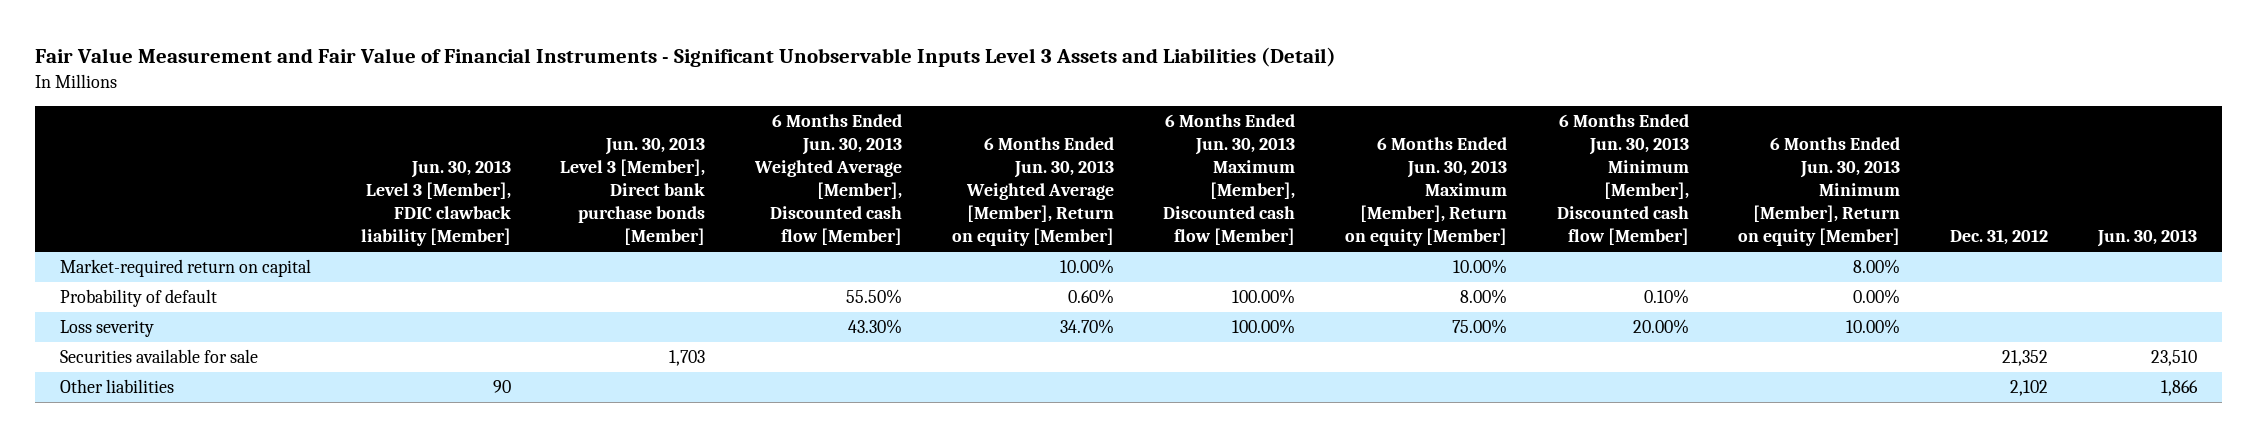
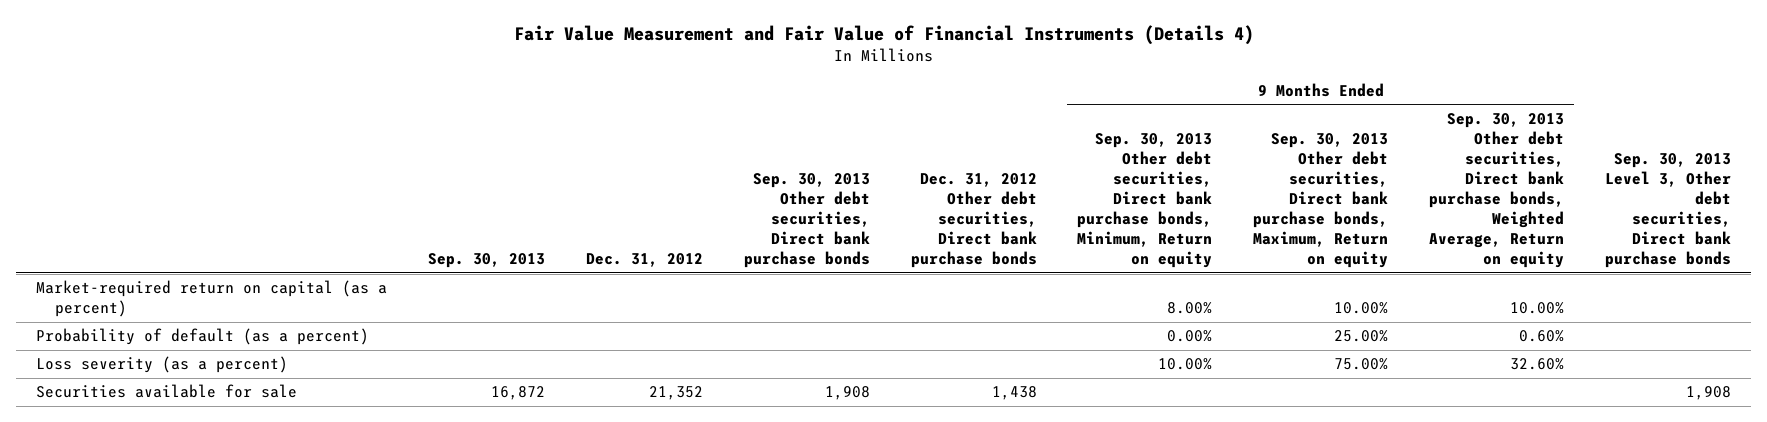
- Fair Value Measurement and Fair Value of Financial Instruments - Significant Unobservable Inputs Level 3 Assets and Liabilities (Detail)
+ Fair Value Measurement and Fair Value of Financial Instruments (Details 4)
- | Jun. 30, 2013 Level 3 [Member], FDIC clawback liability [Member] | Jun. 30, 2013 Level 3 [Member], Direct bank purchase bonds [Member] | 6 Months Ended Jun. 30, 2013 Weighted Average [Member], Discounted cash flow [Member] | 6 Months Ended Jun. 30, 2013 Weighted Average [Member], Return on equity [Member] | 6 Months Ended Jun. 30, 2013 Maximum [Member], Discounted cash flow [Member] | 6 Months Ended Jun. 30, 2013 Maximum [Member], Return on equity [Member] | 6 Months Ended Jun. 30, 2013 Minimum [Member], Discounted cash flow [Member] | 6 Months Ended Jun. 30, 2013 Minimum [Member], Return on equity [Member] | Dec. 31, 2012 | Jun. 30, 2013
+ | Sep. 30, 2013 | Dec. 31, 2012 | Sep. 30, 2013 Other debt securities, Direct bank purchase bonds | Dec. 31, 2012 Other debt securities, Direct bank purchase bonds | 9 Months Ended Sep. 30, 2013 Other debt securities, Direct bank purchase bonds, Minimum, Return on equity | 9 Months Ended Sep. 30, 2013 Other debt securities, Direct bank purchase bonds, Maximum, Return on equity | 9 Months Ended Sep. 30, 2013 Other debt securities, Direct bank purchase bonds, Weighted Average, Return on equity | Sep. 30, 2013 Level 3, Other debt securities, Direct bank purchase bonds
- Market-required return on capital | | | | 10.00% | | 10.00% | | 8.00% | |
- Probability of default | | | 55.50% | 0.60% | 100.00% | 8.00% | 0.10% | 0.00% | |
- Loss severity | | | 43.30% | 34.70% | 100.00% | 75.00% | 20.00% | 10.00% | |
+ Market-required return on capital (as a percent) | | | | | 8.00% | 10.00% | 10.00% |
+ Probability of default (as a percent) | | | | | 0.00% | 25.00% | 0.60% |
+ Loss severity (as a percent) | | | | | 10.00% | 75.00% | 32.60% |
- Other liabilities | 90 | | | | | | | | 2,102 | 1,866

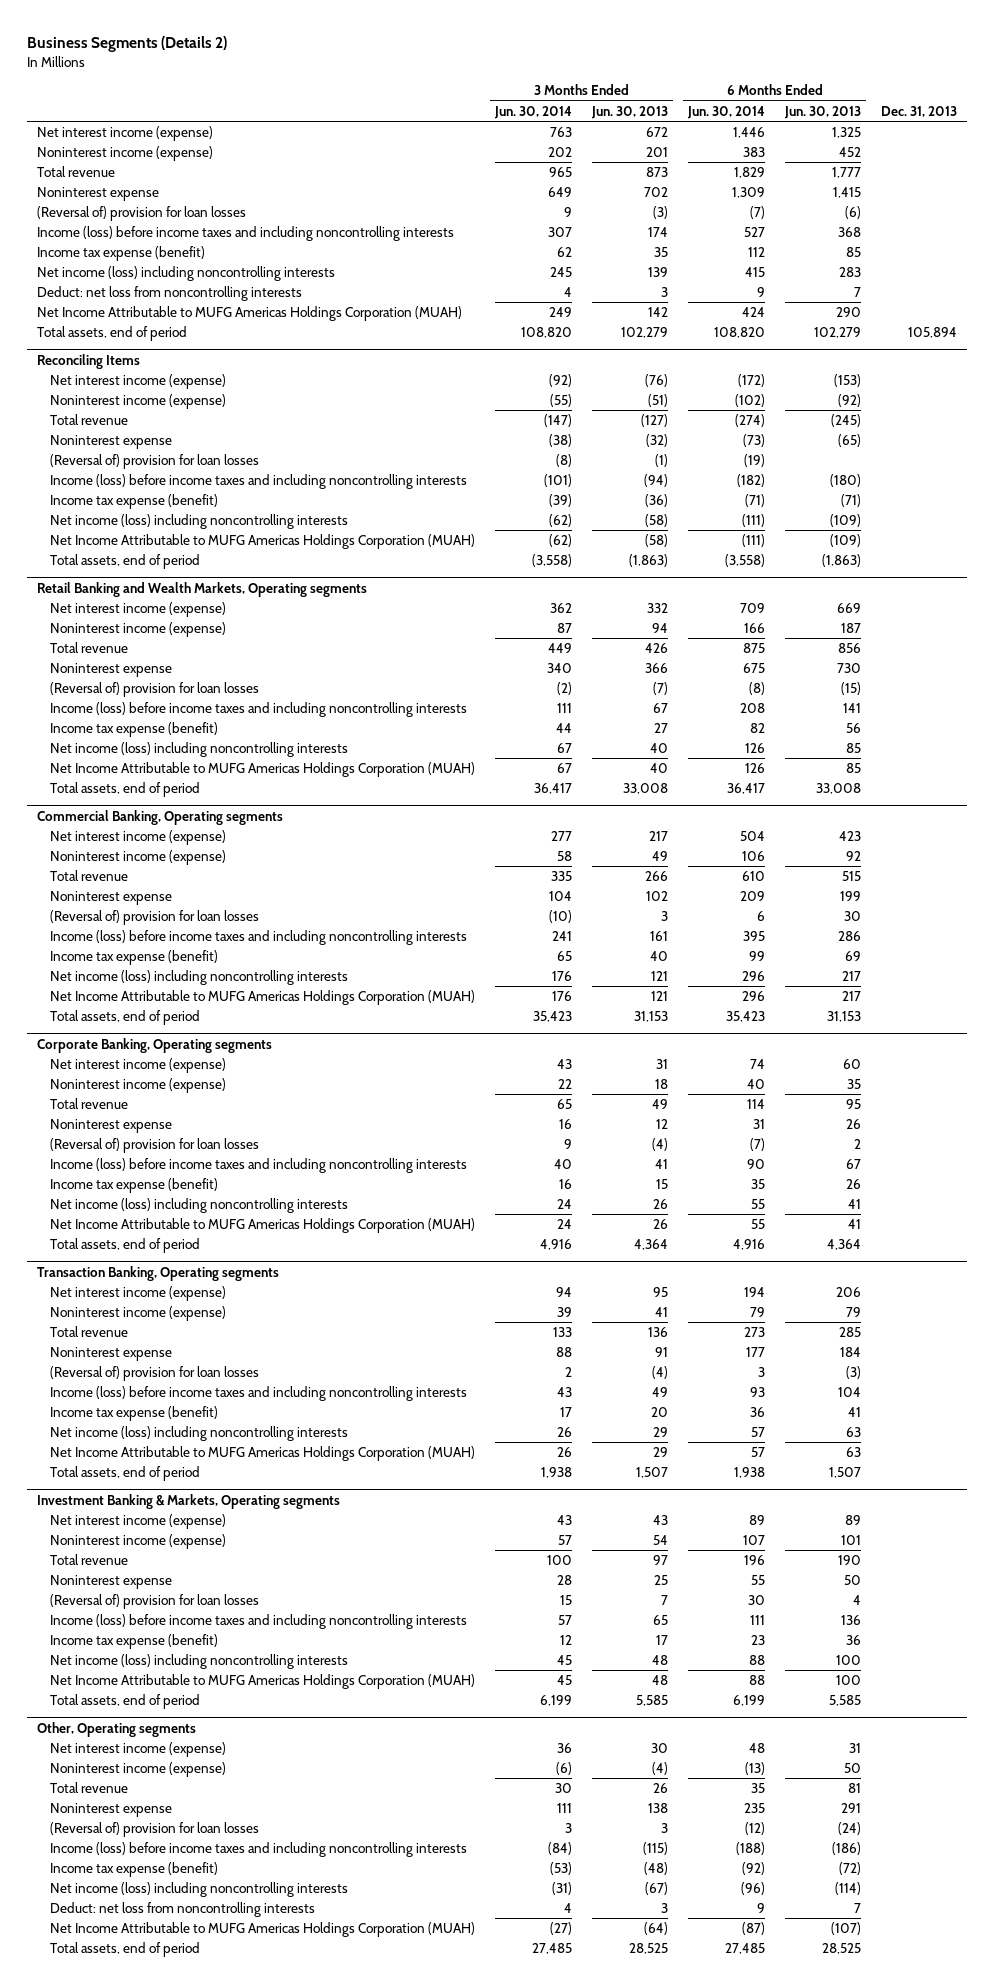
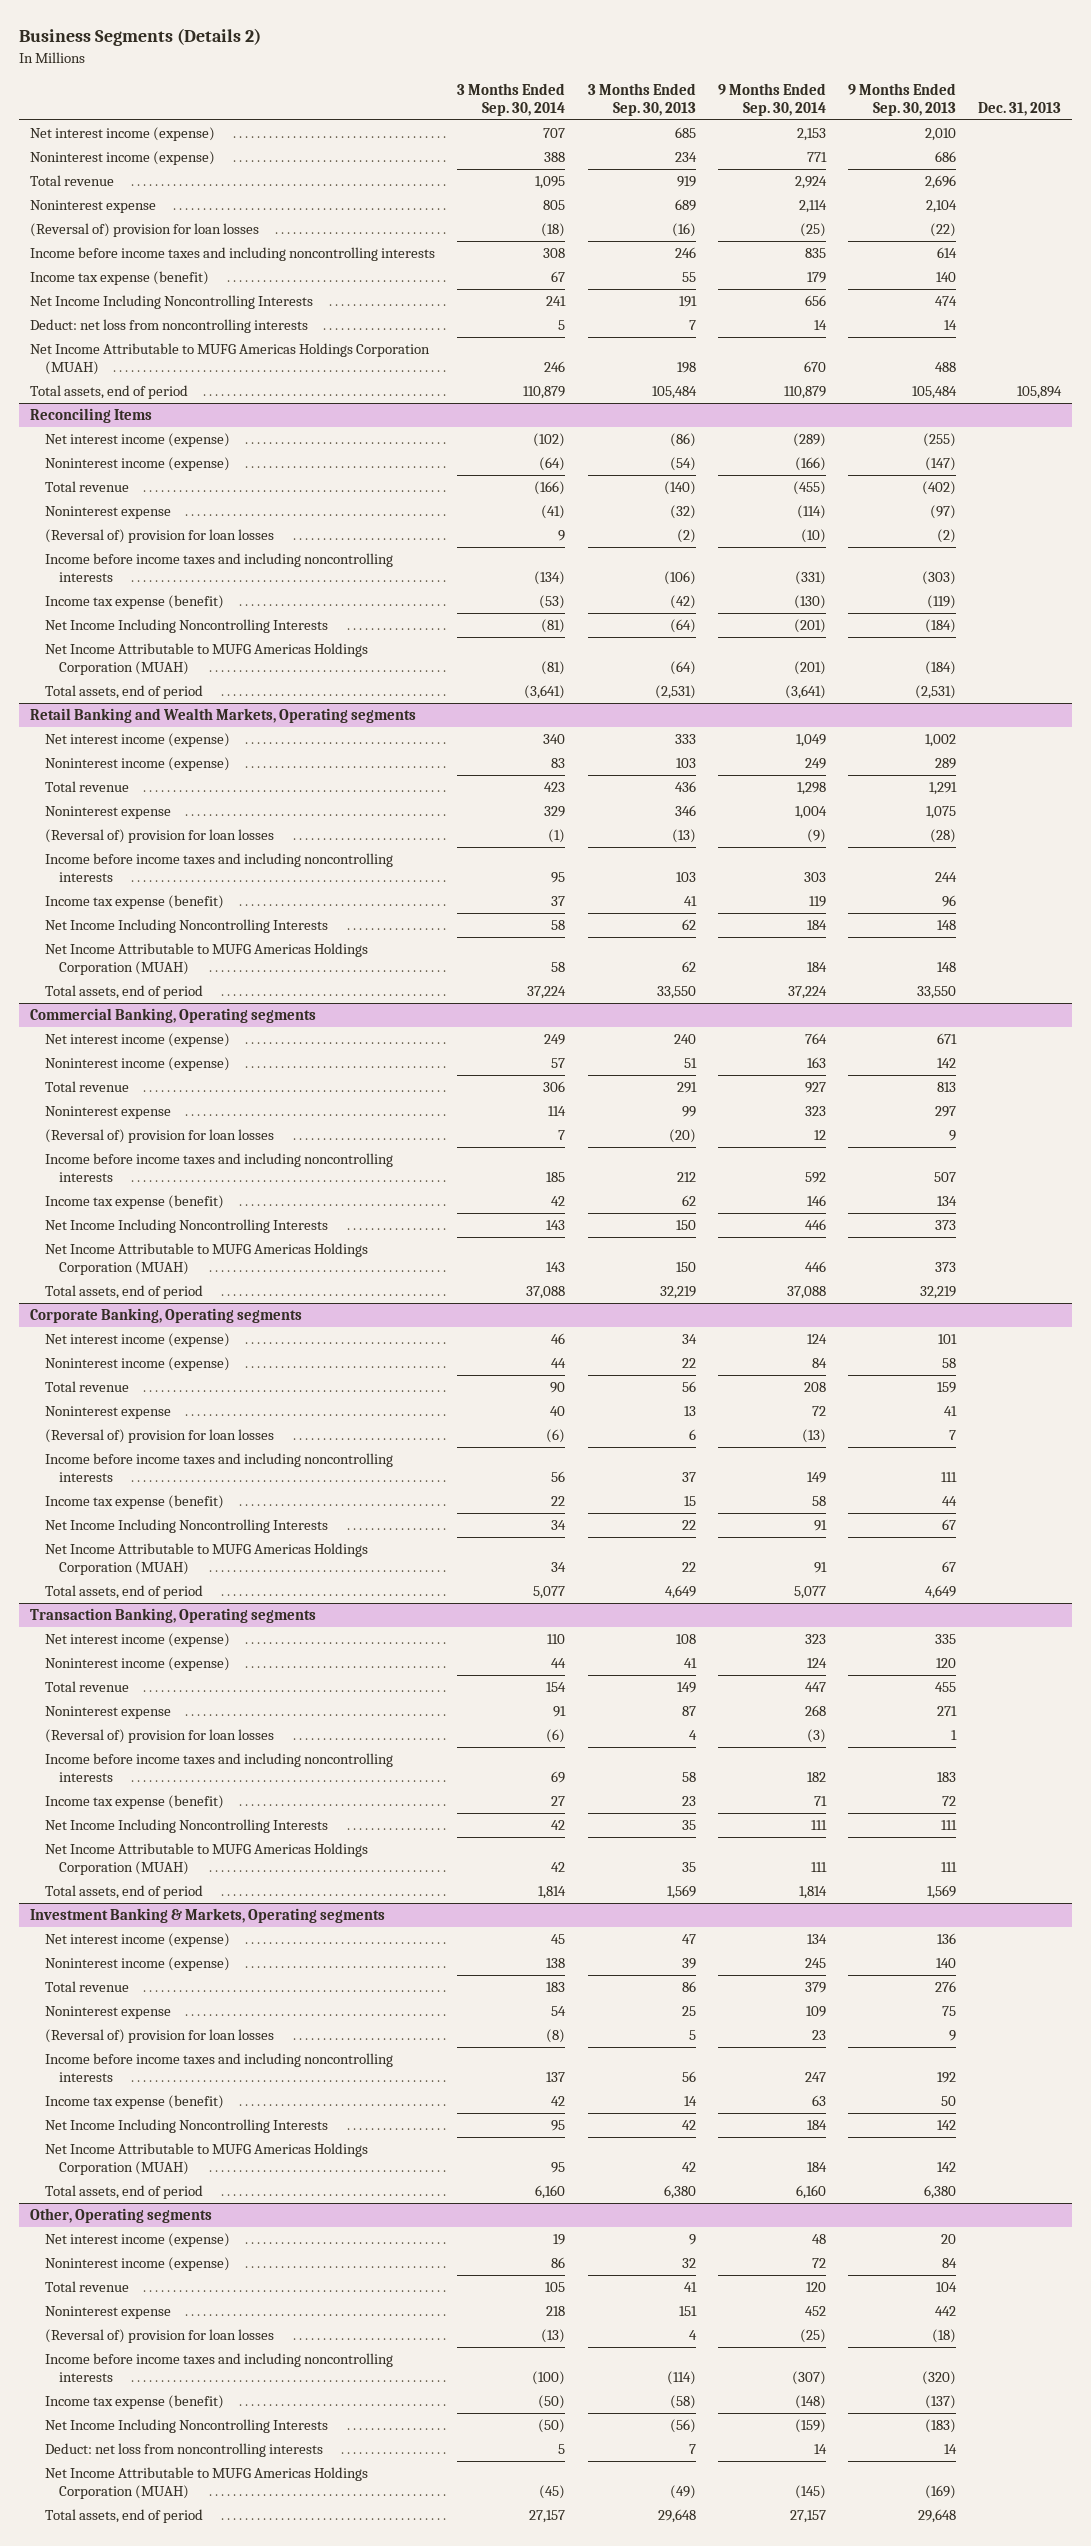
- | 3 Months Ended Jun. 30, 2014 | 3 Months Ended Jun. 30, 2013 | 6 Months Ended Jun. 30, 2014 | 6 Months Ended Jun. 30, 2013 | Dec. 31, 2013
+ | 3 Months Ended Sep. 30, 2014 | 3 Months Ended Sep. 30, 2013 | 9 Months Ended Sep. 30, 2014 | 9 Months Ended Sep. 30, 2013 | Dec. 31, 2013
- Income (loss) before income taxes and including noncontrolling interests | 307 | 174 | 527 | 368 |
+ Income before income taxes and including noncontrolling interests | 308 | 246 | 835 | 614 |
- Net income (loss) including noncontrolling interests | 245 | 139 | 415 | 283 |
+ Net Income Including Noncontrolling Interests | 241 | 191 | 656 | 474 |
@ Reconciling Items
- Income (loss) before income taxes and including noncontrolling interests | (101) | (94) | (182) | (180) |
+ Income before income taxes and including noncontrolling interests | (134) | (106) | (331) | (303) |
- Net income (loss) including noncontrolling interests | (62) | (58) | (111) | (109) |
+ Net Income Including Noncontrolling Interests | (81) | (64) | (201) | (184) |
@ Retail Banking and Wealth Markets, Operating segments
- Income (loss) before income taxes and including noncontrolling interests | 111 | 67 | 208 | 141 |
+ Income before income taxes and including noncontrolling interests | 95 | 103 | 303 | 244 |
- Net income (loss) including noncontrolling interests | 67 | 40 | 126 | 85 |
+ Net Income Including Noncontrolling Interests | 58 | 62 | 184 | 148 |
@ Commercial Banking, Operating segments
- Income (loss) before income taxes and including noncontrolling interests | 241 | 161 | 395 | 286 |
+ Income before income taxes and including noncontrolling interests | 185 | 212 | 592 | 507 |
- Net income (loss) including noncontrolling interests | 176 | 121 | 296 | 217 |
+ Net Income Including Noncontrolling Interests | 143 | 150 | 446 | 373 |
@ Corporate Banking, Operating segments
- Income (loss) before income taxes and including noncontrolling interests | 40 | 41 | 90 | 67 |
+ Income before income taxes and including noncontrolling interests | 56 | 37 | 149 | 111 |
- Net income (loss) including noncontrolling interests | 24 | 26 | 55 | 41 |
+ Net Income Including Noncontrolling Interests | 34 | 22 | 91 | 67 |
@ Transaction Banking, Operating segments
- Income (loss) before income taxes and including noncontrolling interests | 43 | 49 | 93 | 104 |
+ Income before income taxes and including noncontrolling interests | 69 | 58 | 182 | 183 |
- Net income (loss) including noncontrolling interests | 26 | 29 | 57 | 63 |
+ Net Income Including Noncontrolling Interests | 42 | 35 | 111 | 111 |
@ Investment Banking & Markets, Operating segments
- Income (loss) before income taxes and including noncontrolling interests | 57 | 65 | 111 | 136 |
+ Income before income taxes and including noncontrolling interests | 137 | 56 | 247 | 192 |
- Net income (loss) including noncontrolling interests | 45 | 48 | 88 | 100 |
+ Net Income Including Noncontrolling Interests | 95 | 42 | 184 | 142 |
@ Other, Operating segments
- Income (loss) before income taxes and including noncontrolling interests | (84) | (115) | (188) | (186) |
+ Income before income taxes and including noncontrolling interests | (100) | (114) | (307) | (320) |
- Net income (loss) including noncontrolling interests | (31) | (67) | (96) | (114) |
+ Net Income Including Noncontrolling Interests | (50) | (56) | (159) | (183) |

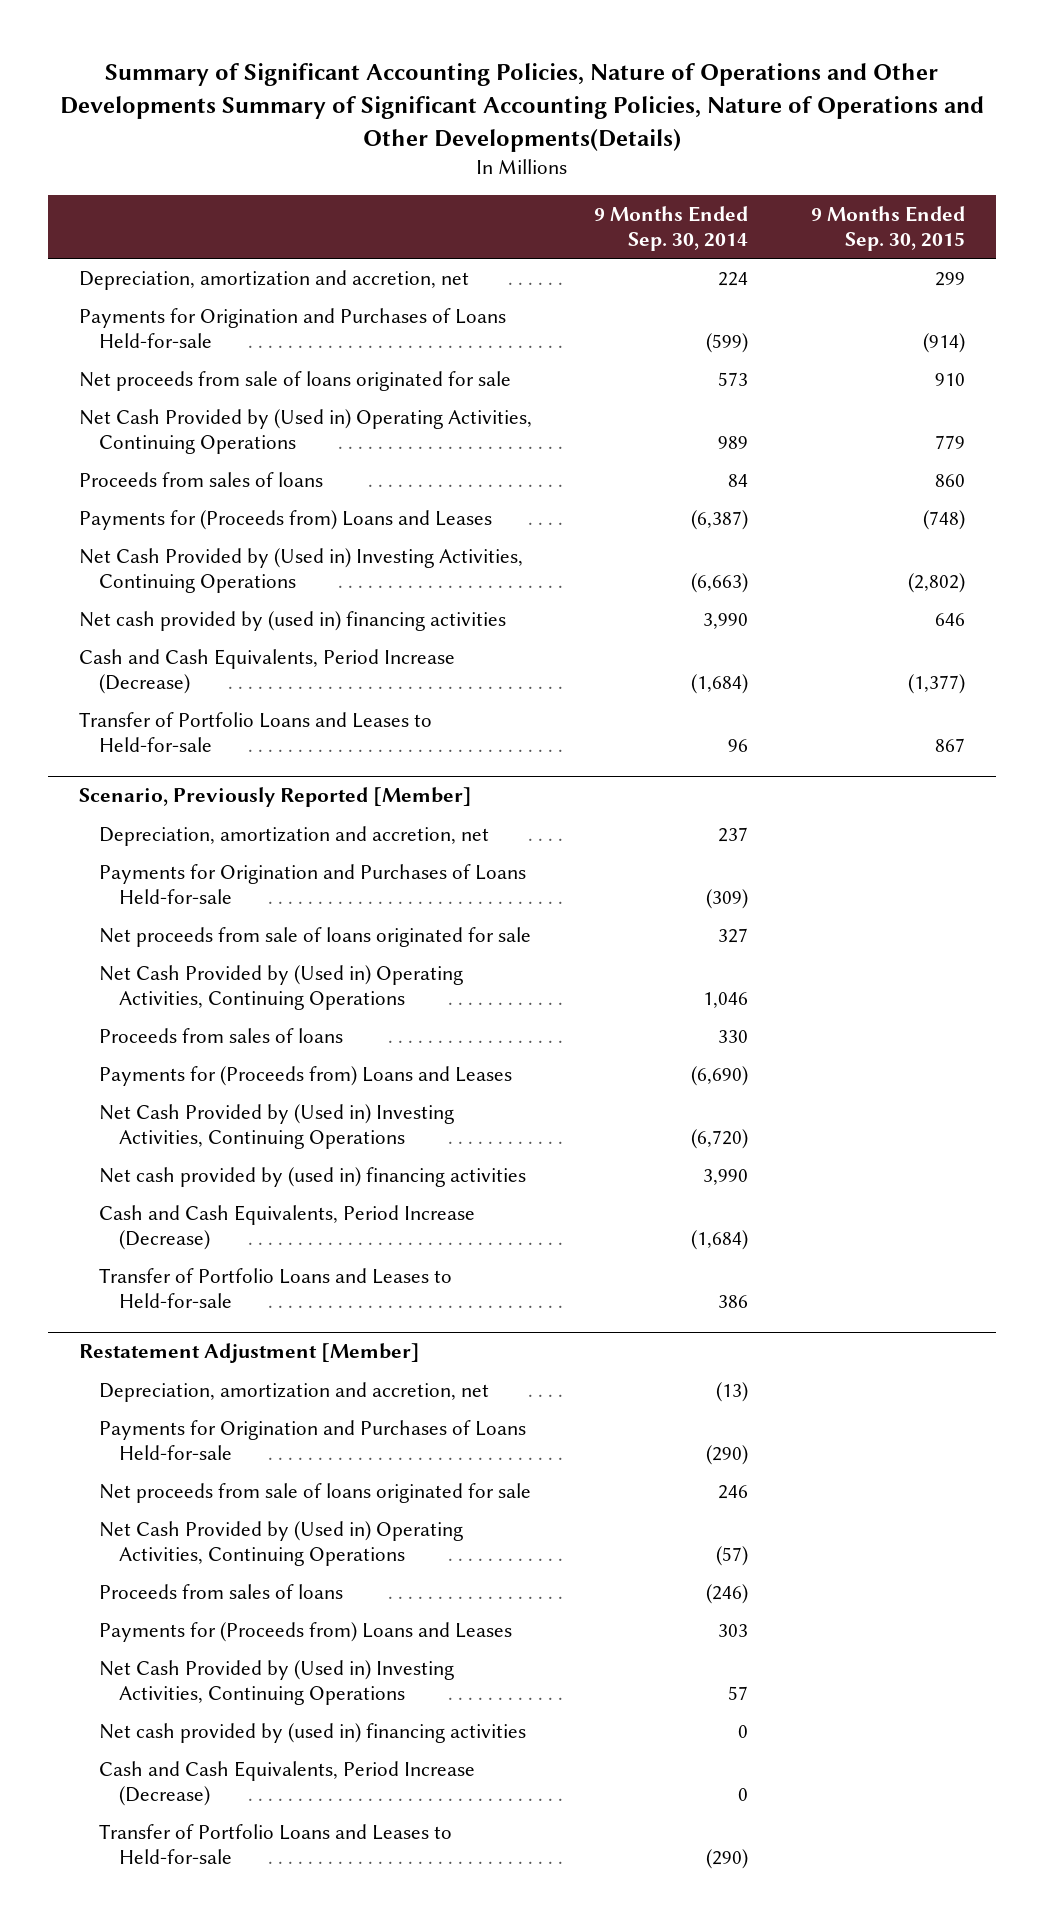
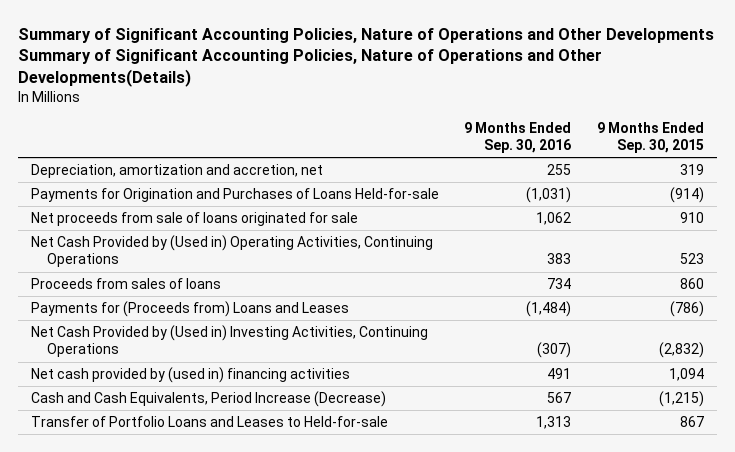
- | 9 Months Ended Sep. 30, 2014 | 9 Months Ended Sep. 30, 2015
+ | 9 Months Ended Sep. 30, 2016 | 9 Months Ended Sep. 30, 2015
- Depreciation, amortization and accretion, net | 224 | 299
+ Depreciation, amortization and accretion, net | 255 | 319
- Net Cash Provided by (Used in) Operating Activities, Continuing Operations | 989 | 779
+ Net Cash Provided by (Used in) Operating Activities, Continuing Operations | 383 | 523
- Payments for (Proceeds from) Loans and Leases | (6,387) | (748)
- Net Cash Provided by (Used in) Investing Activities, Continuing Operations | (6,663) | (2,802)
- Net cash provided by (used in) financing activities | 3,990 | 646
- Cash and Cash Equivalents, Period Increase (Decrease) | (1,684) | (1,377)
+ Payments for (Proceeds from) Loans and Leases | (1,484) | (786)
+ Net Cash Provided by (Used in) Investing Activities, Continuing Operations | (307) | (2,832)
+ Net cash provided by (used in) financing activities | 491 | 1,094
+ Cash and Cash Equivalents, Period Increase (Decrease) | 567 | (1,215)
- Scenario, Previously Reported [Member]
- Depreciation, amortization and accretion, net | 237 |
- Payments for Origination and Purchases of Loans Held-for-sale | (309) |
- Net proceeds from sale of loans originated for sale | 327 |
- Net Cash Provided by (Used in) Operating Activities, Continuing Operations | 1,046 |
- Proceeds from sales of loans | 330 |
- Payments for (Proceeds from) Loans and Leases | (6,690) |
- Net Cash Provided by (Used in) Investing Activities, Continuing Operations | (6,720) |
- Net cash provided by (used in) financing activities | 3,990 |
- Cash and Cash Equivalents, Period Increase (Decrease) | (1,684) |
- Transfer of Portfolio Loans and Leases to Held-for-sale | 386 |
- Restatement Adjustment [Member]
- Depreciation, amortization and accretion, net | (13) |
- Payments for Origination and Purchases of Loans Held-for-sale | (290) |
- Net proceeds from sale of loans originated for sale | 246 |
- Net Cash Provided by (Used in) Operating Activities, Continuing Operations | (57) |
- Proceeds from sales of loans | (246) |
- Payments for (Proceeds from) Loans and Leases | 303 |
- Net Cash Provided by (Used in) Investing Activities, Continuing Operations | 57 |
- Net cash provided by (used in) financing activities | 0 |
- Cash and Cash Equivalents, Period Increase (Decrease) | 0 |
- Transfer of Portfolio Loans and Leases to Held-for-sale | (290) |

